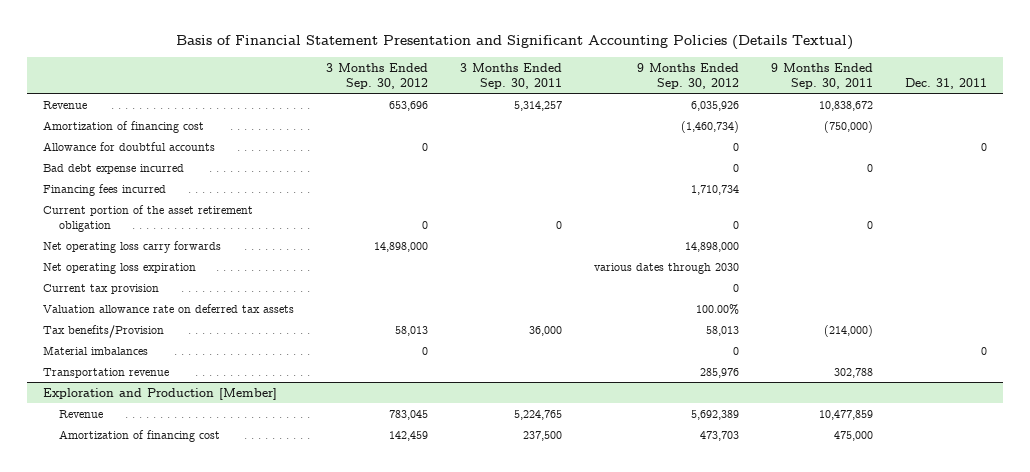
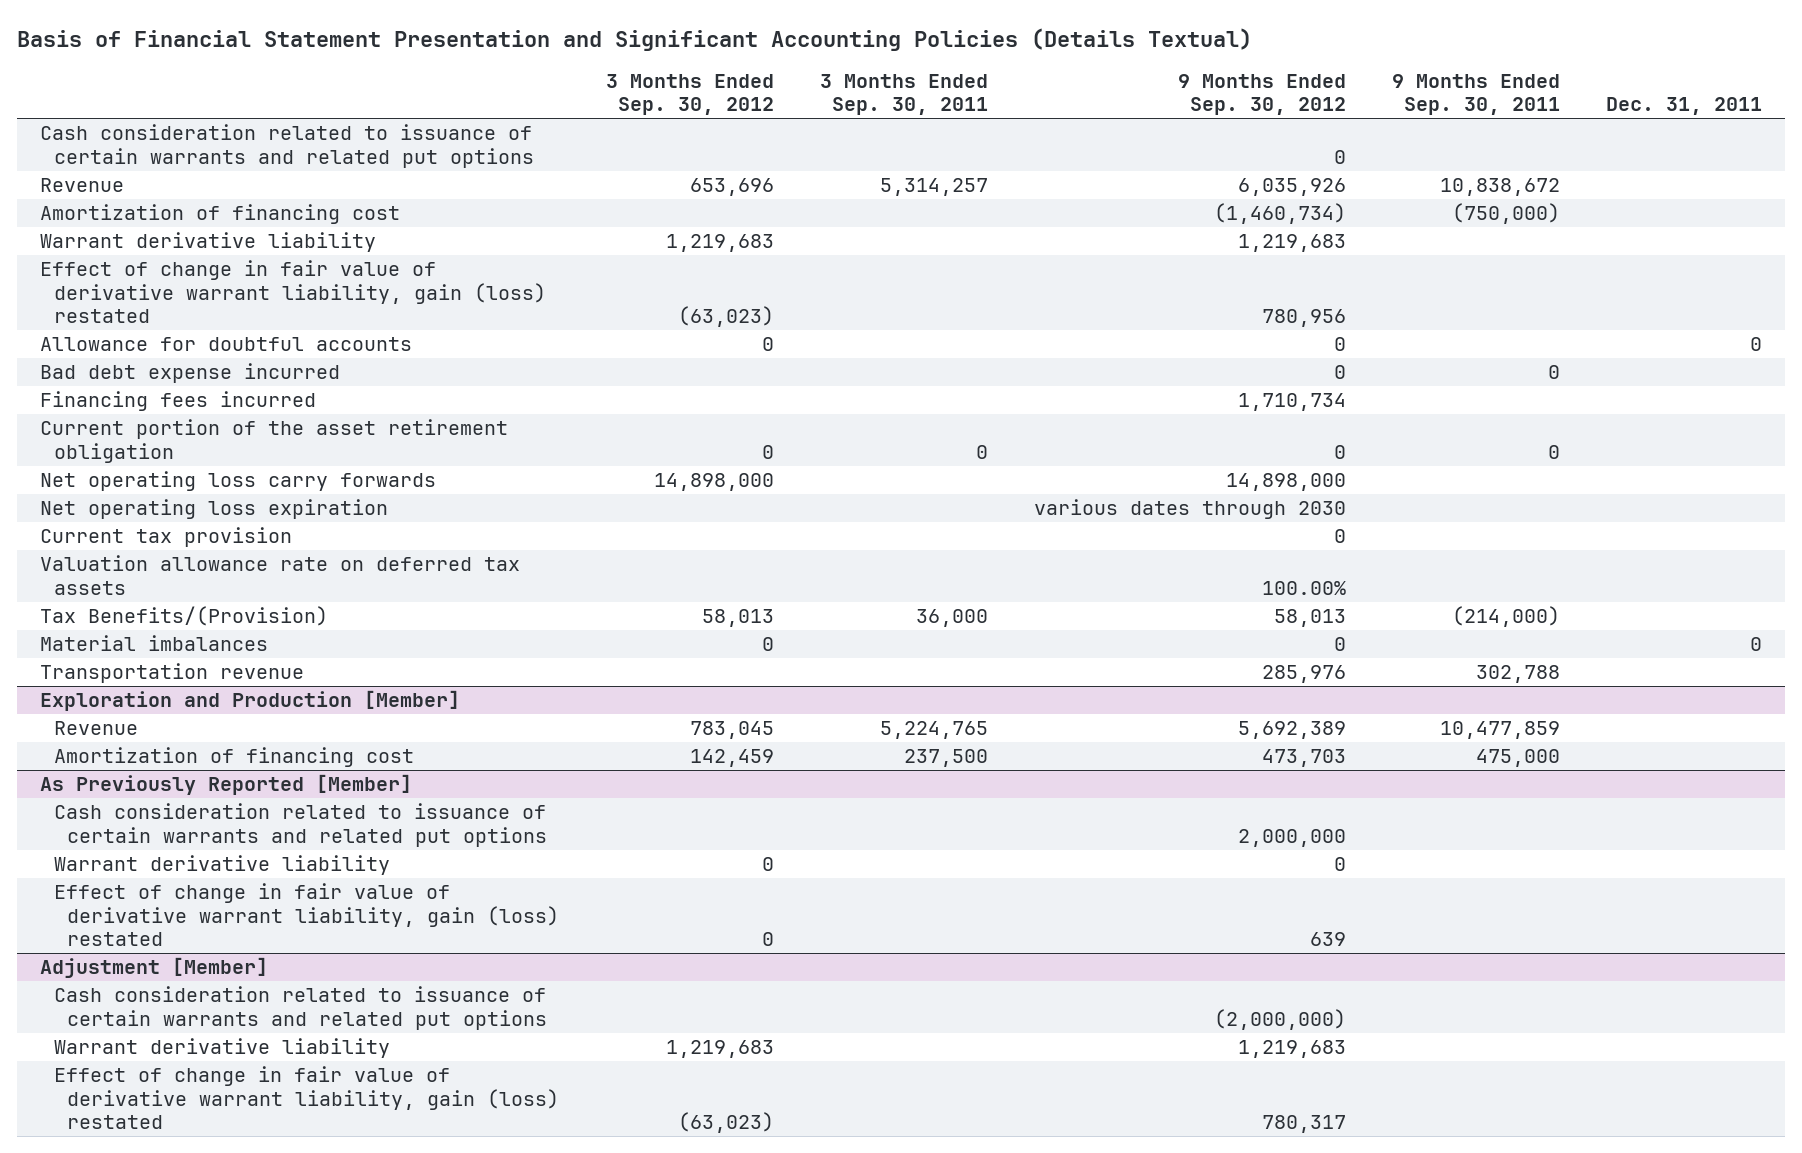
+ Cash consideration related to issuance of certain warrants and related put options | | | 0 | |
+ Warrant derivative liability | 1,219,683 | | 1,219,683 | |
+ Effect of change in fair value of derivative warrant liability, gain (loss) restated | (63,023) | | 780,956 | |
- Tax benefits/Provision | 58,013 | 36,000 | 58,013 | (214,000) |
+ Tax Benefits/(Provision) | 58,013 | 36,000 | 58,013 | (214,000) |
+ As Previously Reported [Member]
+ Cash consideration related to issuance of certain warrants and related put options | | | 2,000,000 | |
+ Warrant derivative liability | 0 | | 0 | |
+ Effect of change in fair value of derivative warrant liability, gain (loss) restated | 0 | | 639 | |
+ Adjustment [Member]
+ Cash consideration related to issuance of certain warrants and related put options | | | (2,000,000) | |
+ Warrant derivative liability | 1,219,683 | | 1,219,683 | |
+ Effect of change in fair value of derivative warrant liability, gain (loss) restated | (63,023) | | 780,317 | |

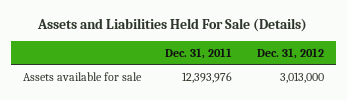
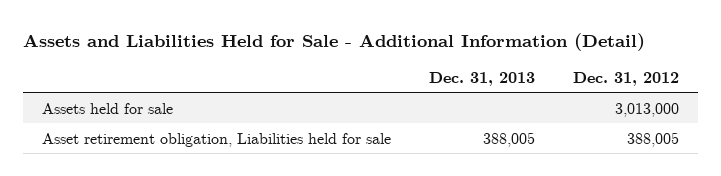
- Assets and Liabilities Held For Sale (Details)
+ Assets and Liabilities Held for Sale - Additional Information (Detail)
- | Dec. 31, 2011 | Dec. 31, 2012
+ | Dec. 31, 2013 | Dec. 31, 2012
- Assets available for sale | 12,393,976 | 3,013,000
+ Assets held for sale | | 3,013,000
+ Asset retirement obligation, Liabilities held for sale | 388,005 | 388,005

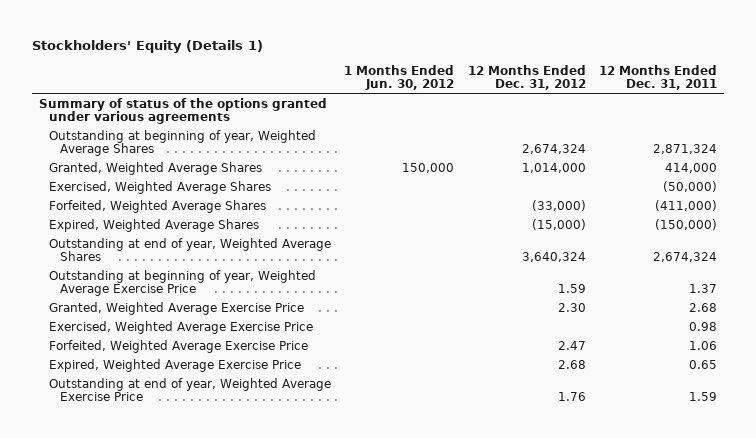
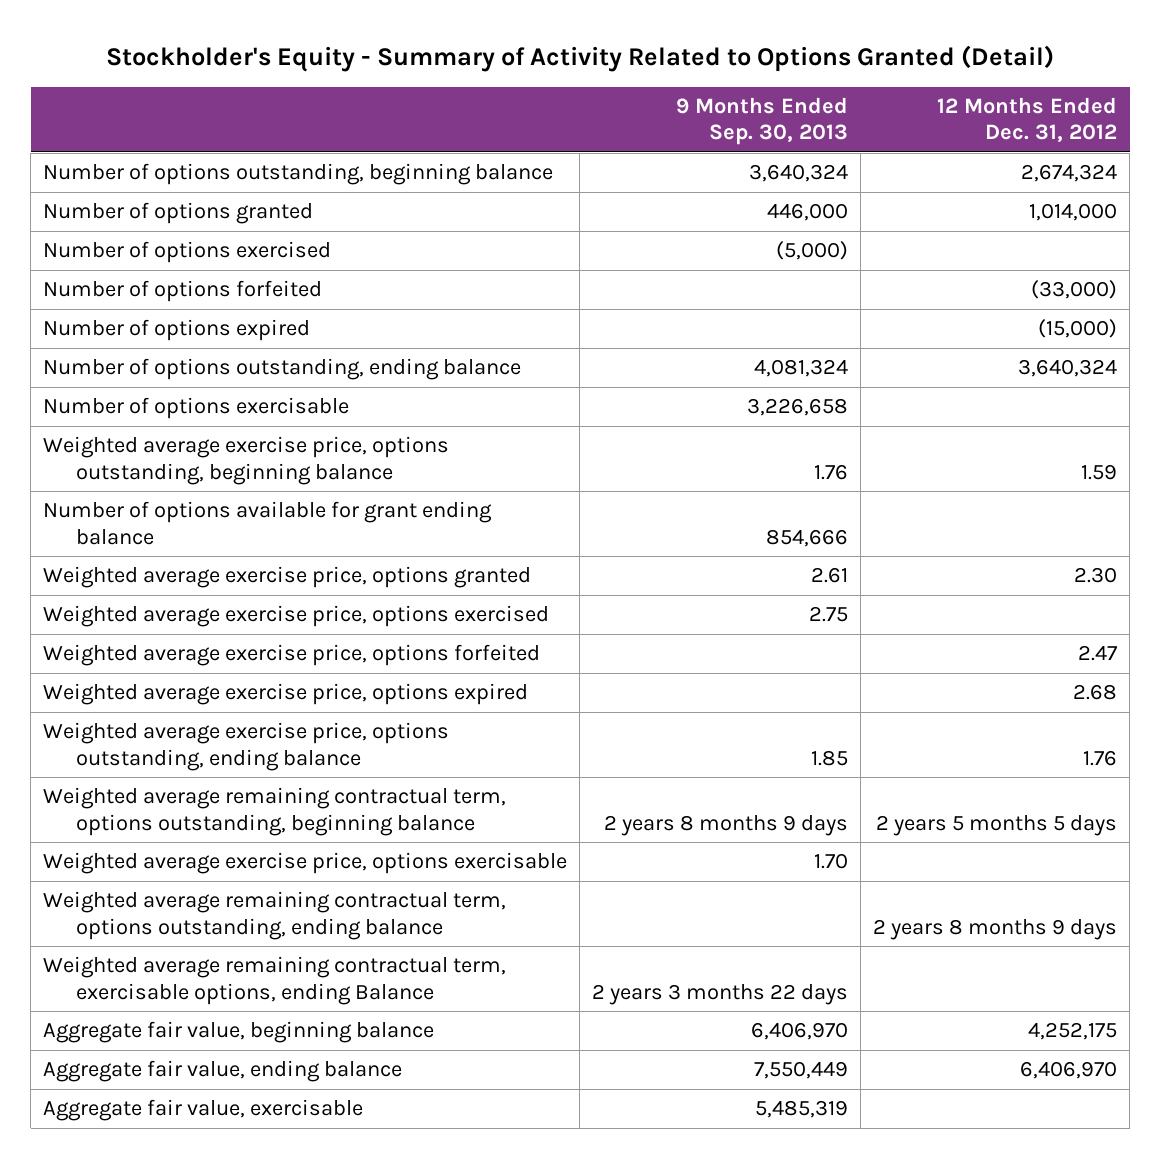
- Stockholders' Equity (Details 1)
+ Stockholder's Equity - Summary of Activity Related to Options Granted (Detail)
- | 1 Months Ended Jun. 30, 2012 | 12 Months Ended Dec. 31, 2012 | 12 Months Ended Dec. 31, 2011
+ | 9 Months Ended Sep. 30, 2013 | 12 Months Ended Dec. 31, 2012
- Summary of status of the options granted under various agreements
- Outstanding at beginning of year, Weighted Average Shares | | 2,674,324 | 2,871,324
- Granted, Weighted Average Shares | 150,000 | 1,014,000 | 414,000
- Exercised, Weighted Average Shares | | | (50,000)
- Forfeited, Weighted Average Shares | | (33,000) | (411,000)
- Expired, Weighted Average Shares | | (15,000) | (150,000)
- Outstanding at end of year, Weighted Average Shares | | 3,640,324 | 2,674,324
- Outstanding at beginning of year, Weighted Average Exercise Price | | 1.59 | 1.37
- Granted, Weighted Average Exercise Price | | 2.30 | 2.68
- Exercised, Weighted Average Exercise Price | | | 0.98
- Forfeited, Weighted Average Exercise Price | | 2.47 | 1.06
- Expired, Weighted Average Exercise Price | | 2.68 | 0.65
- Outstanding at end of year, Weighted Average Exercise Price | | 1.76 | 1.59
+ Number of options outstanding, beginning balance | 3,640,324 | 2,674,324
+ Number of options granted | 446,000 | 1,014,000
+ Number of options exercised | (5,000) |
+ Number of options forfeited | | (33,000)
+ Number of options expired | | (15,000)
+ Number of options outstanding, ending balance | 4,081,324 | 3,640,324
+ Number of options exercisable | 3,226,658 |
+ Weighted average exercise price, options outstanding, beginning balance | 1.76 | 1.59
+ Number of options available for grant ending balance | 854,666 |
+ Weighted average exercise price, options granted | 2.61 | 2.30
+ Weighted average exercise price, options exercised | 2.75 |
+ Weighted average exercise price, options forfeited | | 2.47
+ Weighted average exercise price, options expired | | 2.68
+ Weighted average exercise price, options outstanding, ending balance | 1.85 | 1.76
+ Weighted average remaining contractual term, options outstanding, beginning balance | 2 years 8 months 9 days | 2 years 5 months 5 days
+ Weighted average exercise price, options exercisable | 1.70 |
+ Weighted average remaining contractual term, options outstanding, ending balance | | 2 years 8 months 9 days
+ Weighted average remaining contractual term, exercisable options, ending Balance | 2 years 3 months 22 days |
+ Aggregate fair value, beginning balance | 6,406,970 | 4,252,175
+ Aggregate fair value, ending balance | 7,550,449 | 6,406,970
+ Aggregate fair value, exercisable | 5,485,319 |

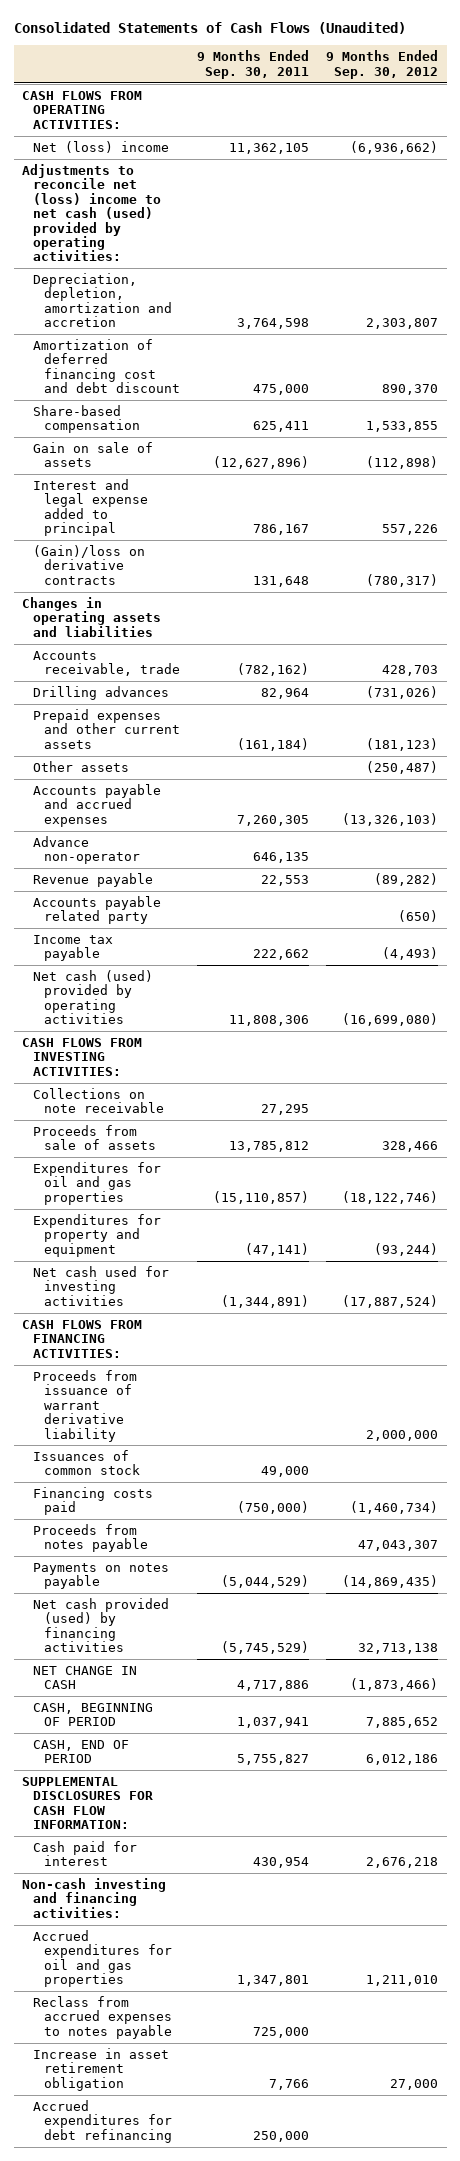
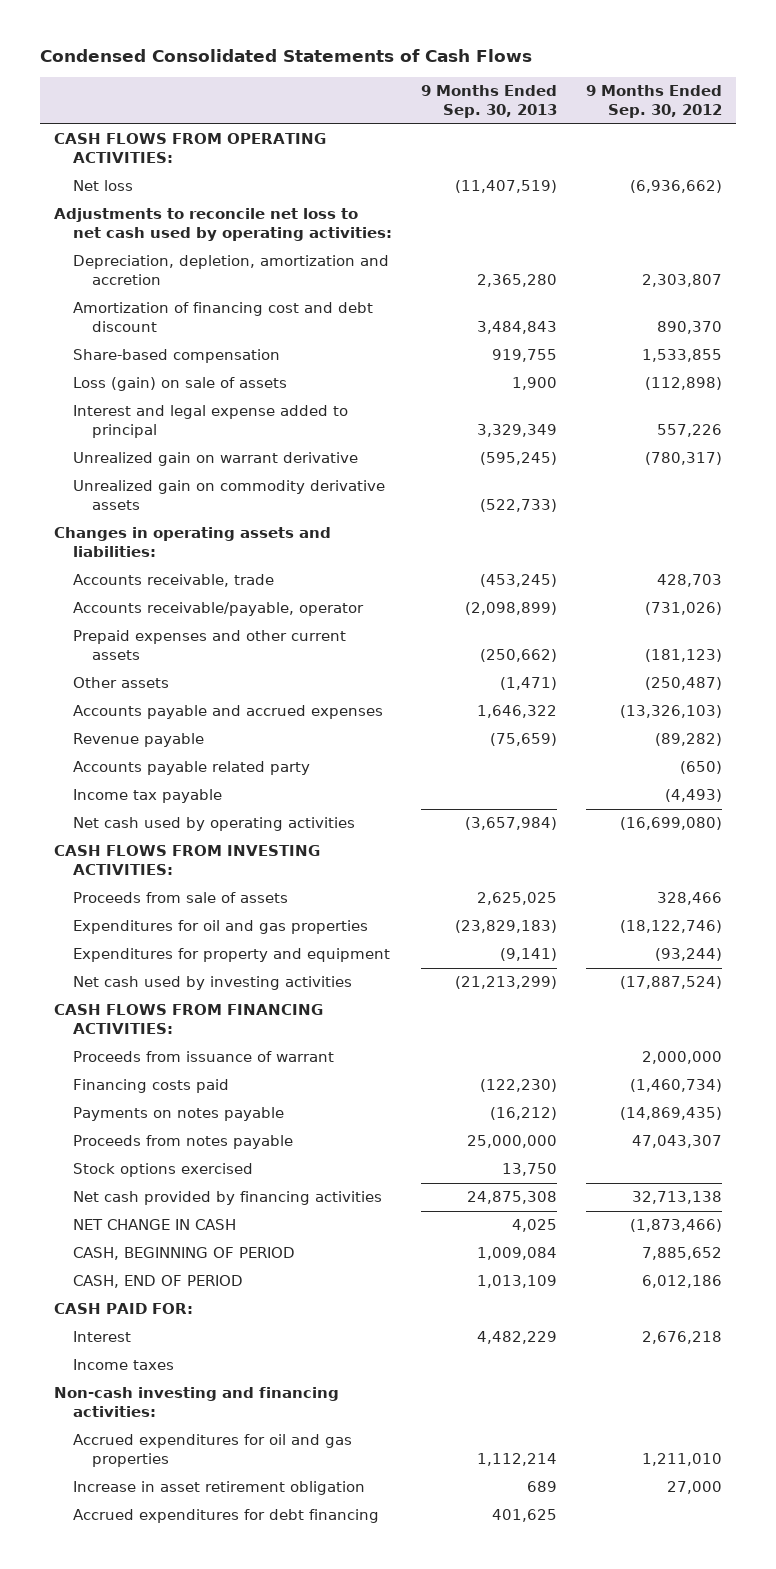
- Consolidated Statements of Cash Flows (Unaudited)
+ Condensed Consolidated Statements of Cash Flows
- | 9 Months Ended Sep. 30, 2011 | 9 Months Ended Sep. 30, 2012
+ | 9 Months Ended Sep. 30, 2013 | 9 Months Ended Sep. 30, 2012
- Net (loss) income | 11,362,105 | (6,936,662)
- Adjustments to reconcile net (loss) income to net cash (used) provided by operating activities:
+ Net loss | (11,407,519) | (6,936,662)
+ Adjustments to reconcile net loss to net cash used by operating activities:
- Amortization of deferred financing cost and debt discount | 475,000 | 890,370
+ Amortization of financing cost and debt discount | 3,484,843 | 890,370
- Gain on sale of assets | (12,627,896) | (112,898)
+ Loss (gain) on sale of assets | 1,900 | (112,898)
- (Gain)/loss on derivative contracts | 131,648 | (780,317)
- Changes in operating assets and liabilities
+ Unrealized gain on warrant derivative | (595,245) | (780,317)
+ Unrealized gain on commodity derivative assets | (522,733) |
+ Changes in operating assets and liabilities:
- Drilling advances | 82,964 | (731,026)
+ Accounts receivable/payable, operator | (2,098,899) | (731,026)
- Advance non-operator | 646,135 |
- Net cash (used) provided by operating activities | 11,808,306 | (16,699,080)
+ Net cash used by operating activities | (3,657,984) | (16,699,080)
- Collections on note receivable | 27,295 |
- Net cash used for investing activities | (1,344,891) | (17,887,524)
+ Net cash used by investing activities | (21,213,299) | (17,887,524)
- Proceeds from issuance of warrant derivative liability | | 2,000,000
- Issuances of common stock | 49,000 |
+ Proceeds from issuance of warrant | | 2,000,000
- Net cash provided (used) by financing activities | (5,745,529) | 32,713,138
moved down: Proceeds from notes payable | 25,000,000 | 47,043,307
+ Stock options exercised | 13,750 |
+ Net cash provided by financing activities | 24,875,308 | 32,713,138
- SUPPLEMENTAL DISCLOSURES FOR CASH FLOW INFORMATION:
- Cash paid for interest | 430,954 | 2,676,218
+ CASH PAID FOR:
+ Interest | 4,482,229 | 2,676,218
+ Income taxes
- Reclass from accrued expenses to notes payable | 725,000 |
- Accrued expenditures for debt refinancing | 250,000 |
+ Accrued expenditures for debt financing | 401,625 |

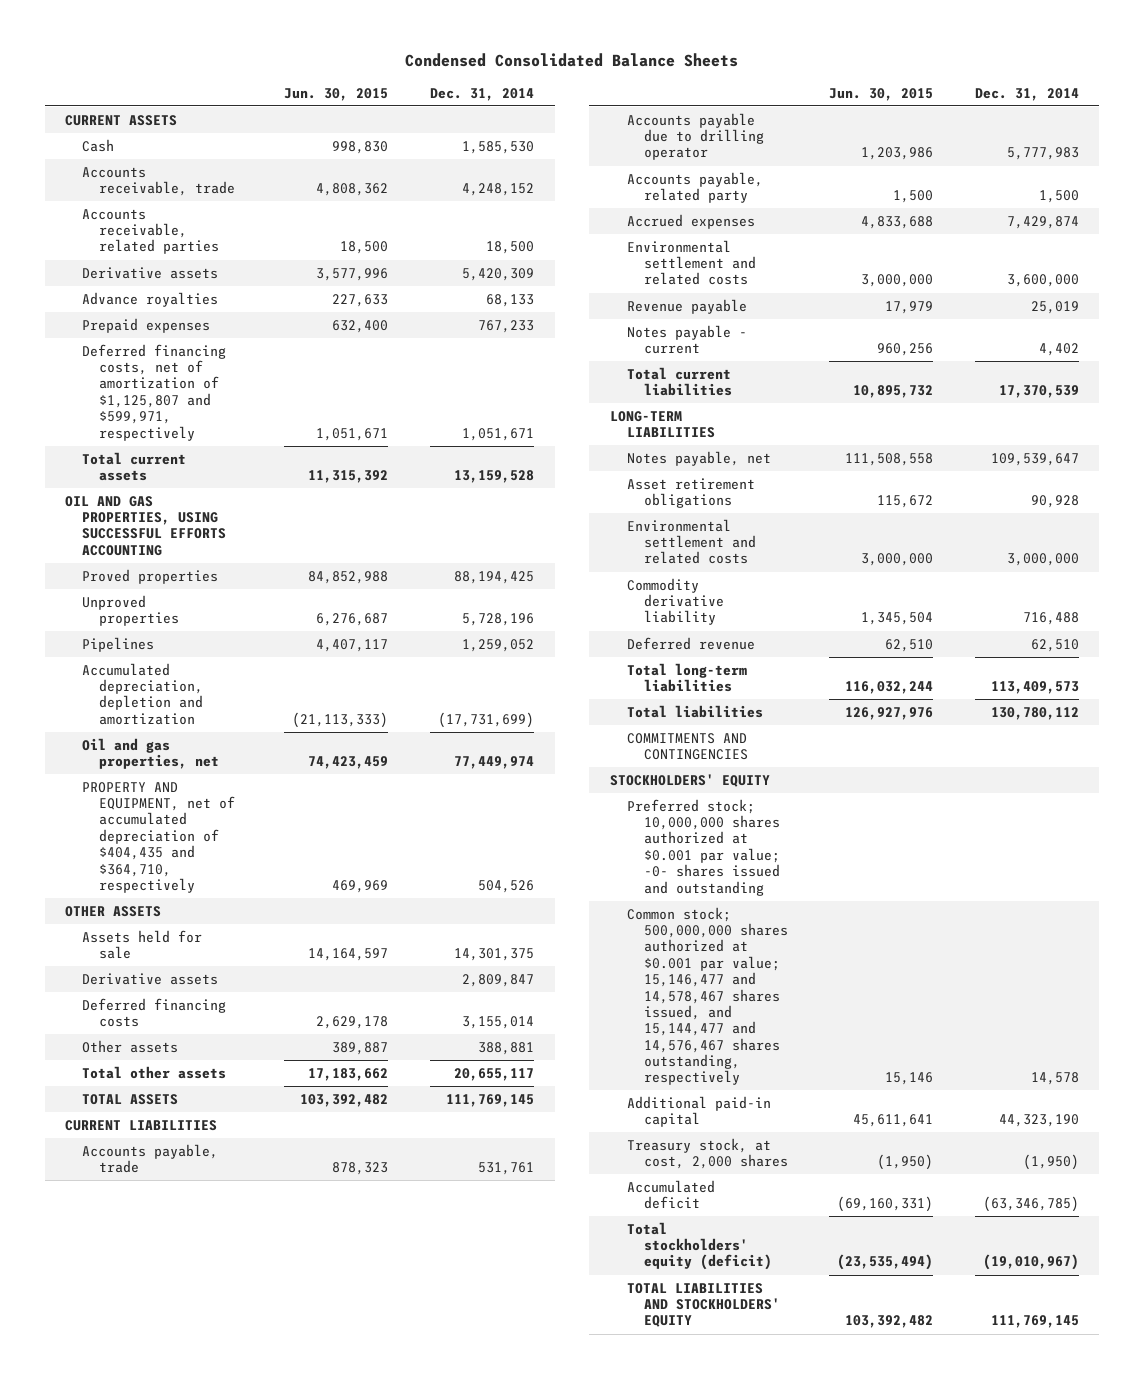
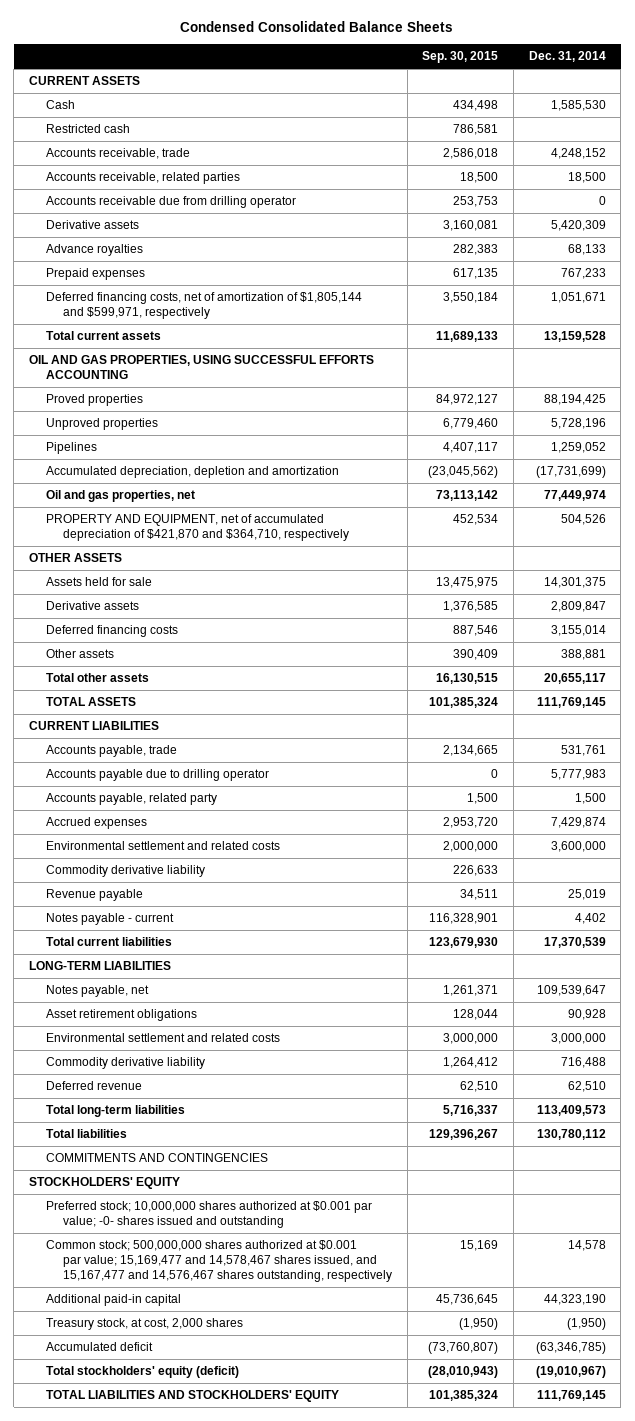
- | Jun. 30, 2015 | Dec. 31, 2014
+ | Sep. 30, 2015 | Dec. 31, 2014
+ Restricted cash | 786,581 |
+ Accounts receivable due from drilling operator | 253,753 | 0
- Deferred financing costs, net of amortization of $1,125,807 and $599,971, respectively | 1,051,671 | 1,051,671
+ Deferred financing costs, net of amortization of $1,805,144 and $599,971, respectively | 3,550,184 | 1,051,671
- PROPERTY AND EQUIPMENT, net of accumulated depreciation of $404,435 and $364,710, respectively | 469,969 | 504,526
+ PROPERTY AND EQUIPMENT, net of accumulated depreciation of $421,870 and $364,710, respectively | 452,534 | 504,526
+ Commodity derivative liability | 226,633 |
- Common stock; 500,000,000 shares authorized at $0.001 par value; 15,146,477 and 14,578,467 shares issued, and 15,144,477 and 14,576,467 shares outstanding, respectively | 15,146 | 14,578
+ Common stock; 500,000,000 shares authorized at $0.001 par value; 15,169,477 and 14,578,467 shares issued, and 15,167,477 and 14,576,467 shares outstanding, respectively | 15,169 | 14,578

